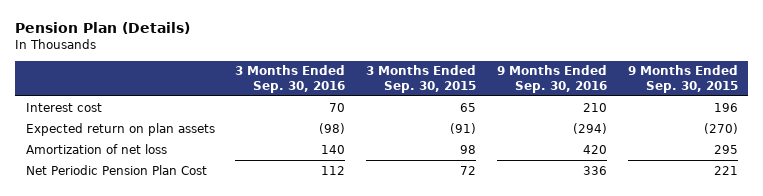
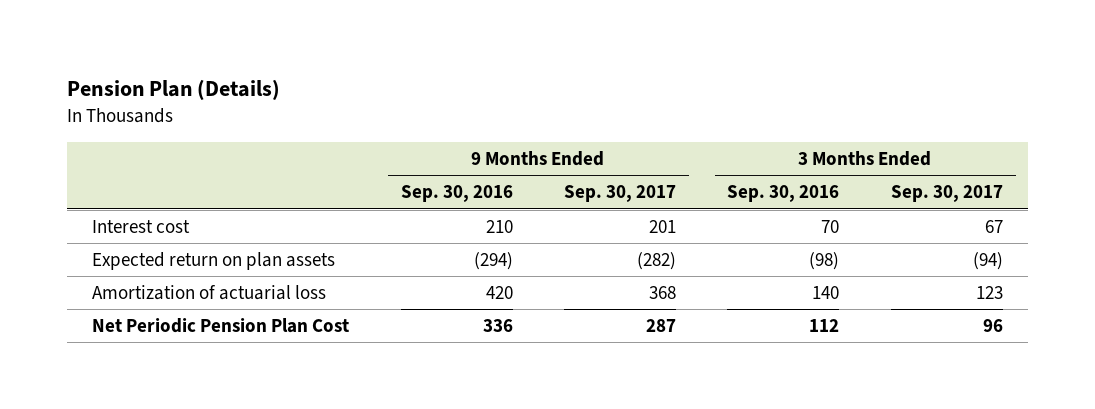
- | 3 Months Ended Sep. 30, 2016 | 3 Months Ended Sep. 30, 2015 | 9 Months Ended Sep. 30, 2016 | 9 Months Ended Sep. 30, 2015
+ | 9 Months Ended Sep. 30, 2016 | 9 Months Ended Sep. 30, 2017 | 3 Months Ended Sep. 30, 2016 | 3 Months Ended Sep. 30, 2017
- Amortization of net loss | 140 | 98 | 420 | 295
+ Amortization of actuarial loss | 420 | 368 | 140 | 123

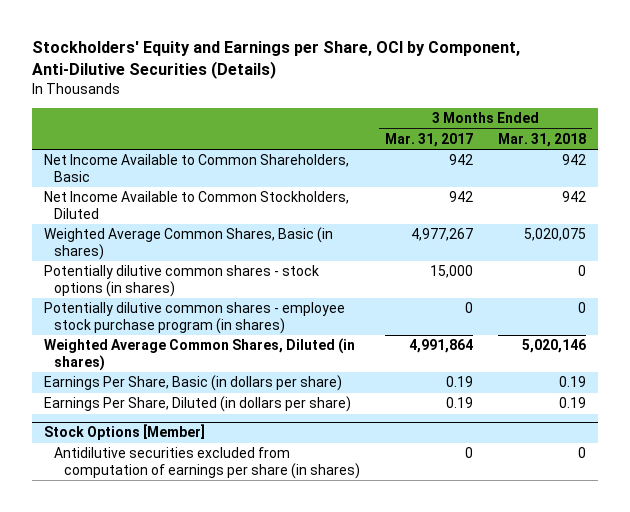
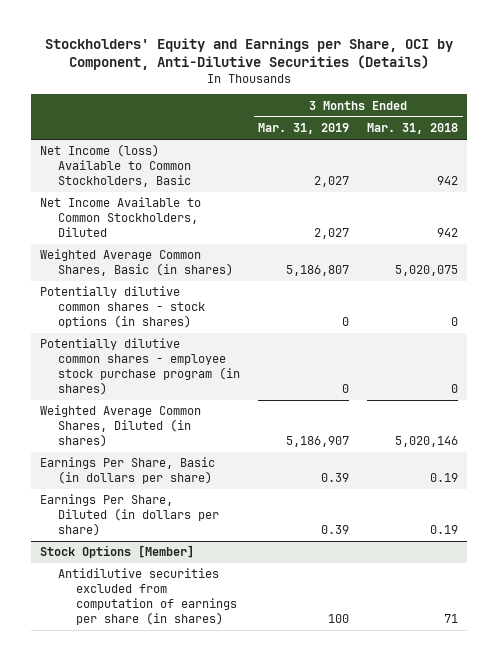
- | 3 Months Ended Mar. 31, 2017 | 3 Months Ended Mar. 31, 2018
+ | 3 Months Ended Mar. 31, 2019 | 3 Months Ended Mar. 31, 2018
- Net Income Available to Common Shareholders, Basic | 942 | 942
+ Net Income (loss) Available to Common Stockholders, Basic | 2,027 | 942
@ Stock Options [Member]
- Antidilutive securities excluded from computation of earnings per share (in shares) | 0 | 0
+ Antidilutive securities excluded from computation of earnings per share (in shares) | 100 | 71

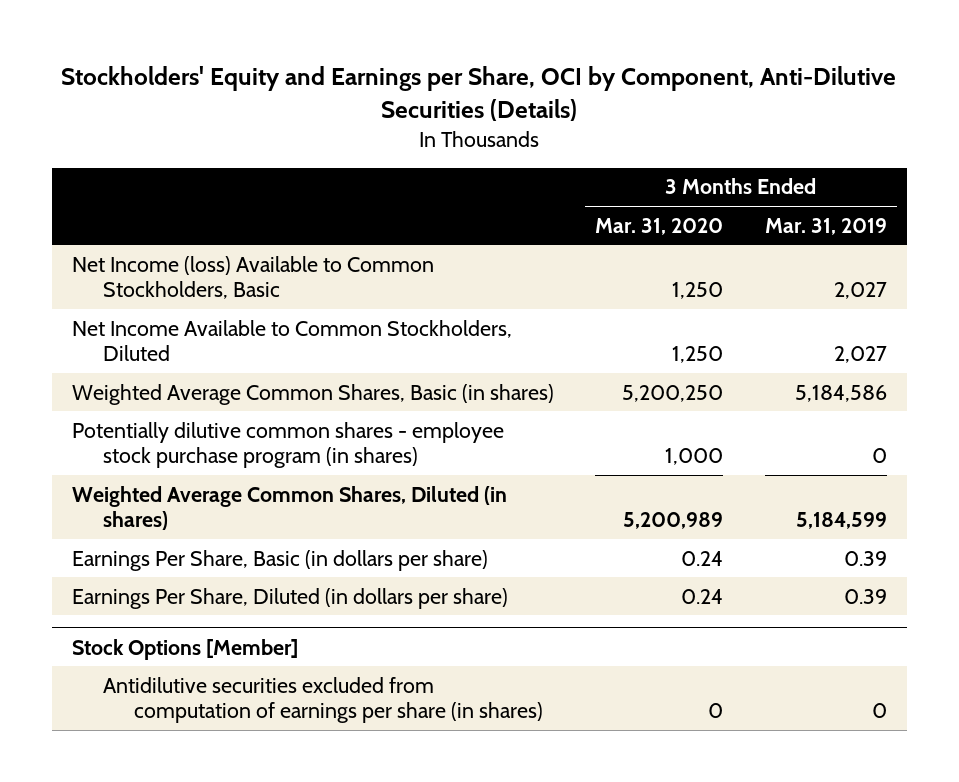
- | 3 Months Ended Mar. 31, 2019 | 3 Months Ended Mar. 31, 2018
+ | 3 Months Ended Mar. 31, 2020 | 3 Months Ended Mar. 31, 2019
- Weighted Average Common Shares, Basic (in shares) | 5,186,807 | 5,020,075
- Potentially dilutive common shares - stock options (in shares) | 0 | 0
+ Weighted Average Common Shares, Basic (in shares) | 5,200,250 | 5,184,586
- Weighted Average Common Shares, Diluted (in shares) | 5,186,907 | 5,020,146
+ Weighted Average Common Shares, Diluted (in shares) | 5,200,989 | 5,184,599
@ Stock Options [Member]
- Antidilutive securities excluded from computation of earnings per share (in shares) | 100 | 71
+ Antidilutive securities excluded from computation of earnings per share (in shares) | 0 | 0

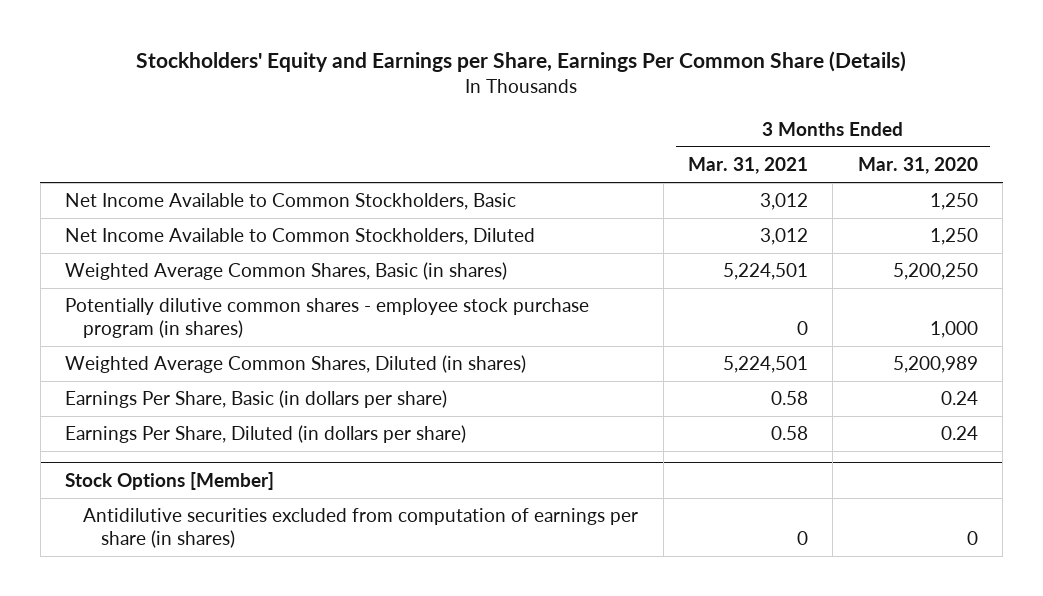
- Stockholders' Equity and Earnings per Share, OCI by Component, Anti-Dilutive Securities (Details)
+ Stockholders' Equity and Earnings per Share, Earnings Per Common Share (Details)
- | 3 Months Ended Mar. 31, 2020 | 3 Months Ended Mar. 31, 2019
+ | 3 Months Ended Mar. 31, 2021 | 3 Months Ended Mar. 31, 2020
- Net Income (loss) Available to Common Stockholders, Basic | 1,250 | 2,027
+ Net Income Available to Common Stockholders, Basic | 3,012 | 1,250

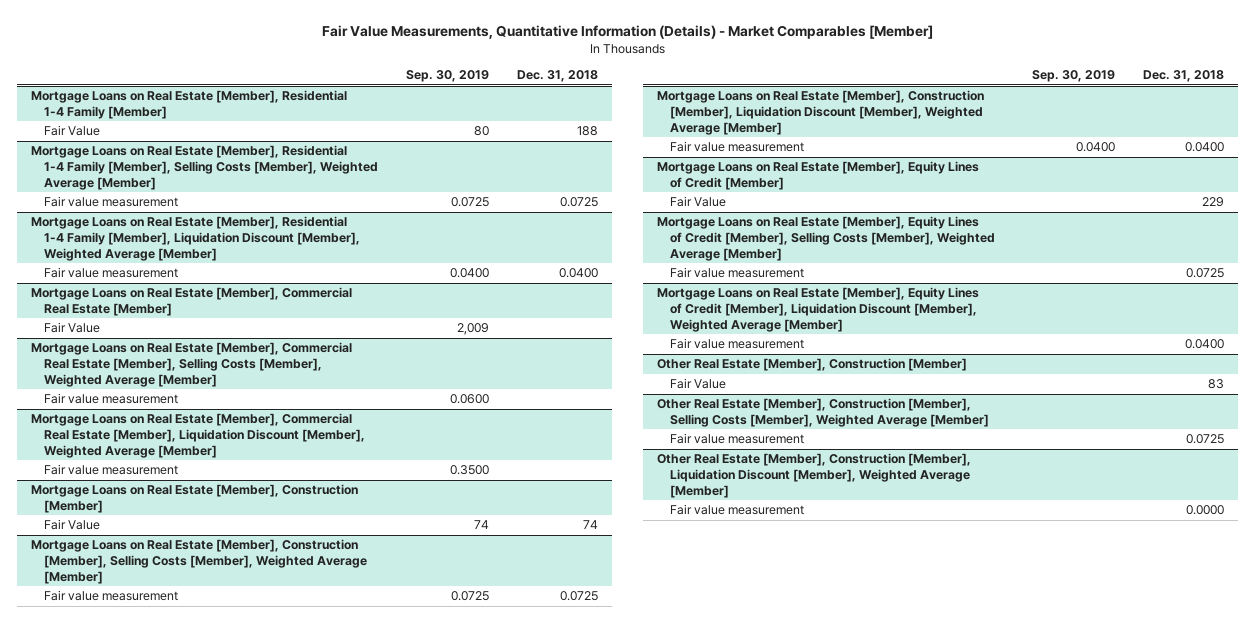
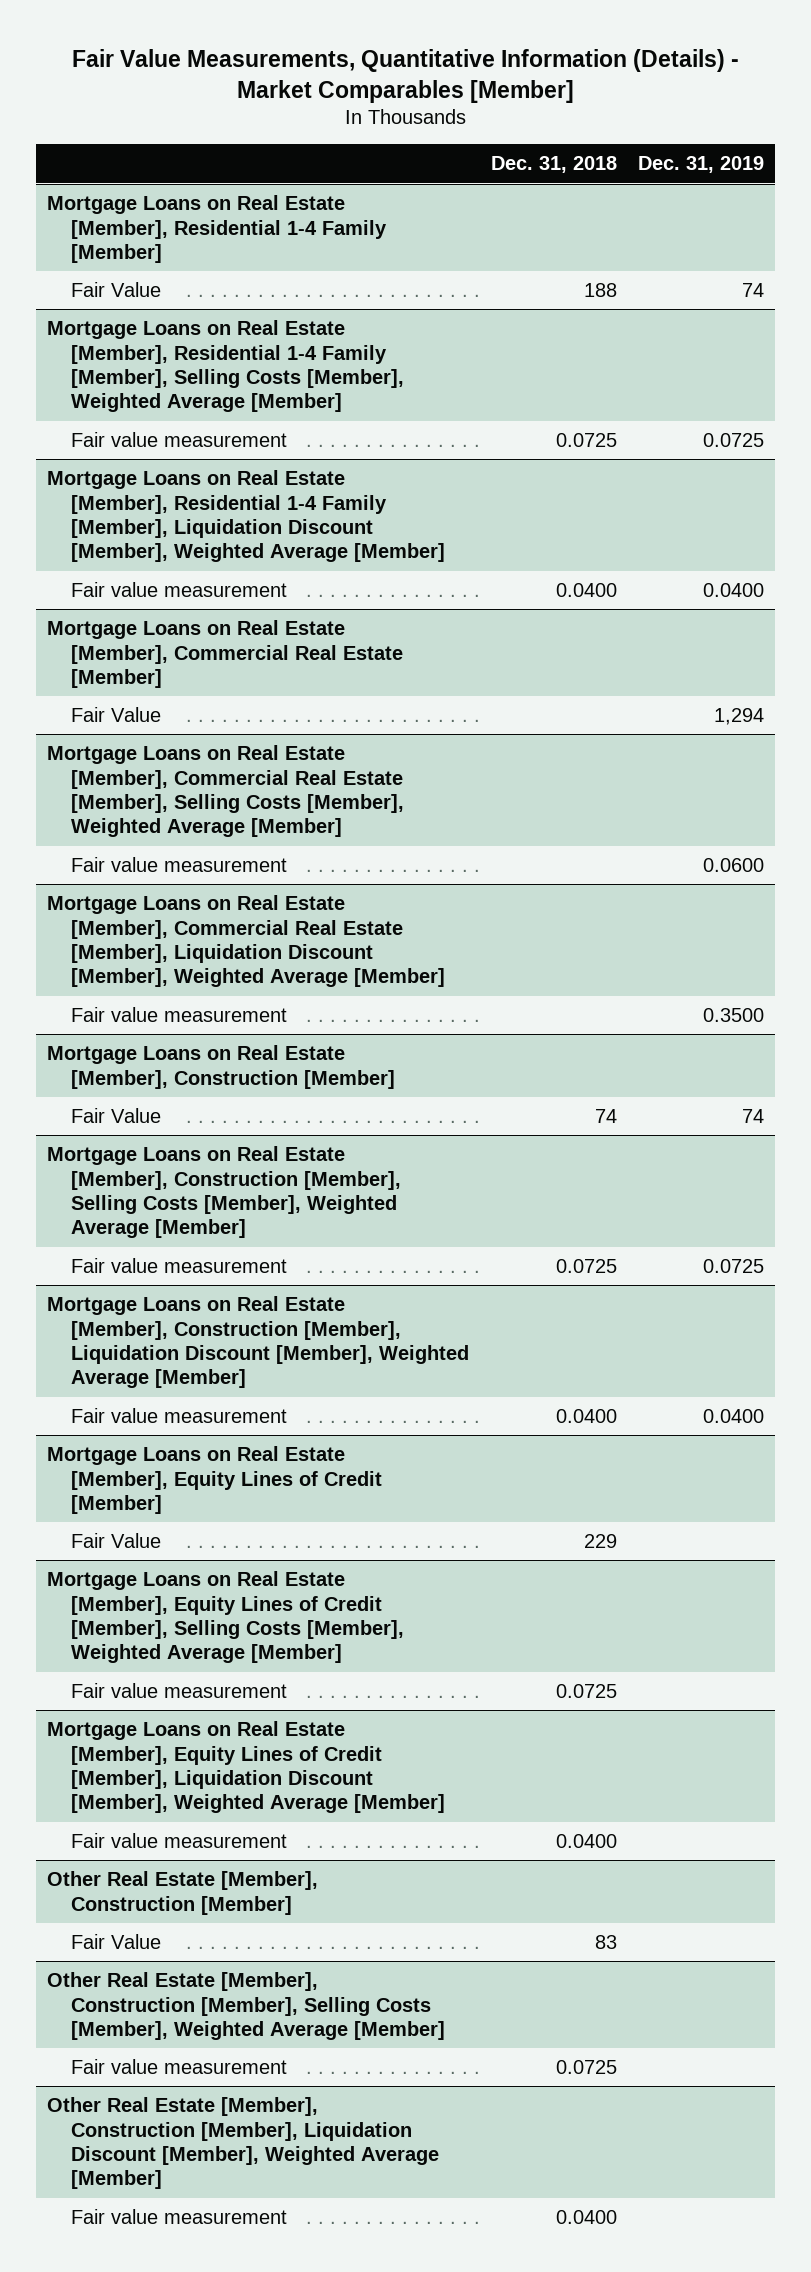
- | Sep. 30, 2019 | Dec. 31, 2018
+ | Dec. 31, 2018 | Dec. 31, 2019
@ Other Real Estate [Member], Construction [Member], Liquidation Discount [Member], Weighted Average [Member]
- Fair value measurement | | 0.0000
+ Fair value measurement | 0.0400 |

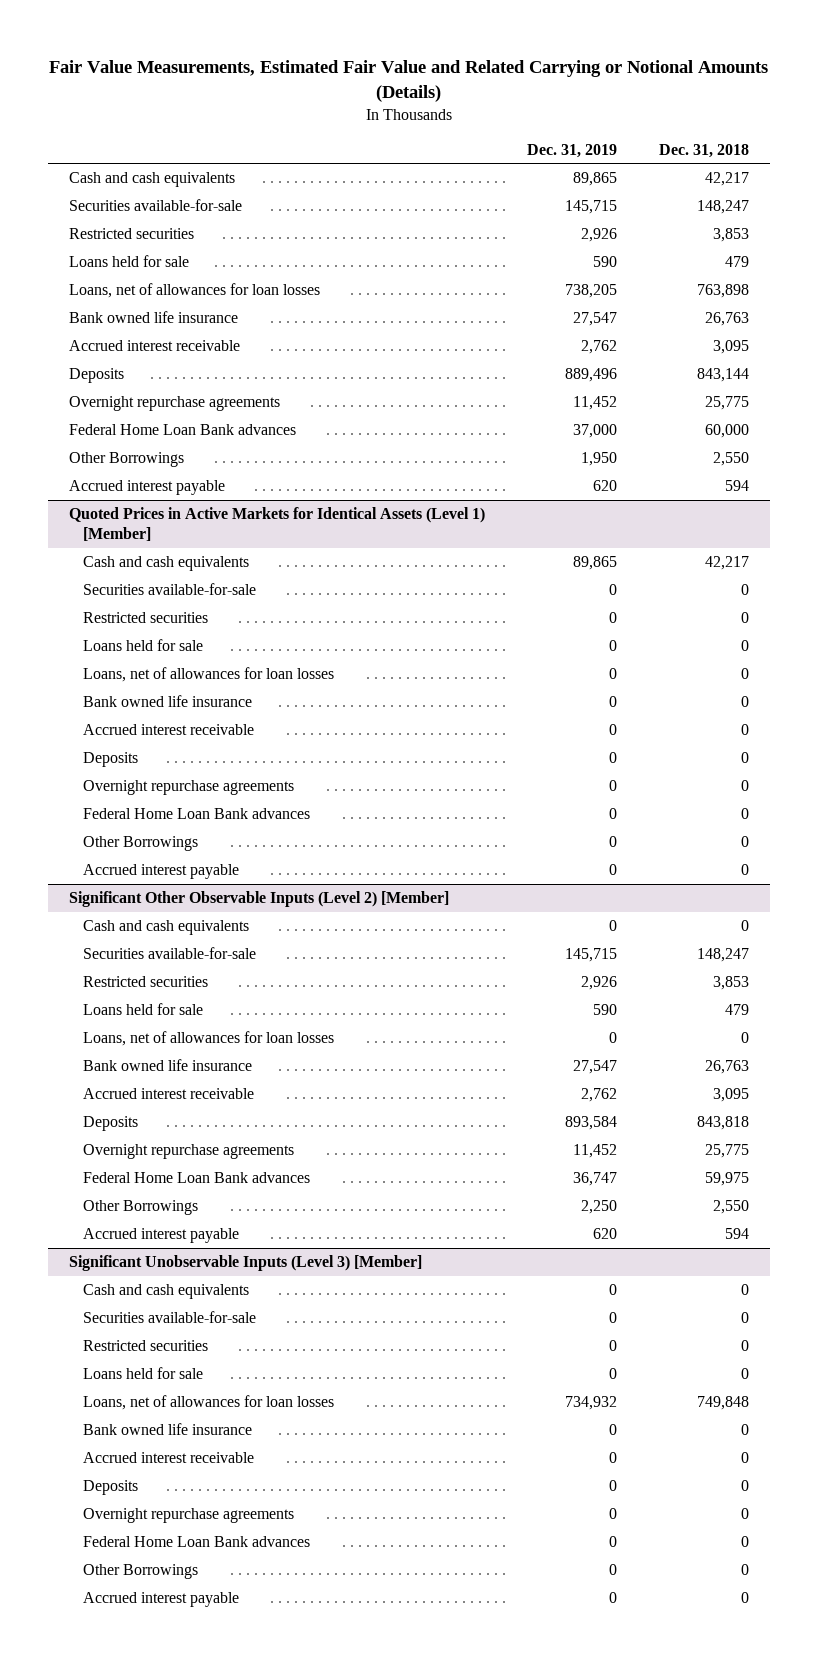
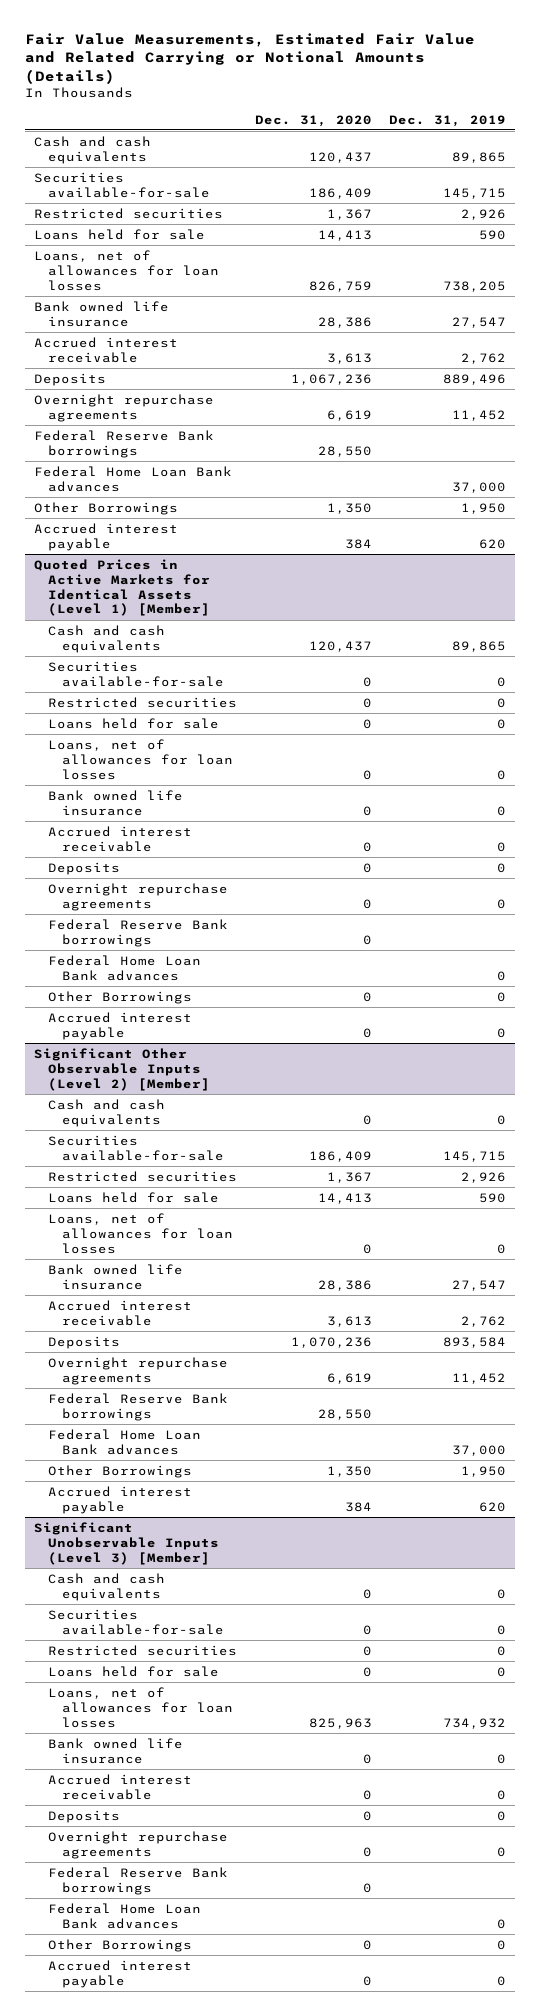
- | Dec. 31, 2019 | Dec. 31, 2018
+ | Dec. 31, 2020 | Dec. 31, 2019
+ Federal Reserve Bank borrowings | 28,550 |
@ Quoted Prices in Active Markets for Identical Assets (Level 1) [Member]
+ Federal Reserve Bank borrowings | 0 |
@ Significant Other Observable Inputs (Level 2) [Member]
- Federal Home Loan Bank advances | 36,747 | 59,975
- Other Borrowings | 2,250 | 2,550
+ Federal Reserve Bank borrowings | 28,550 |
+ Federal Home Loan Bank advances | | 37,000
+ Other Borrowings | 1,350 | 1,950
@ Significant Unobservable Inputs (Level 3) [Member]
+ Federal Reserve Bank borrowings | 0 |

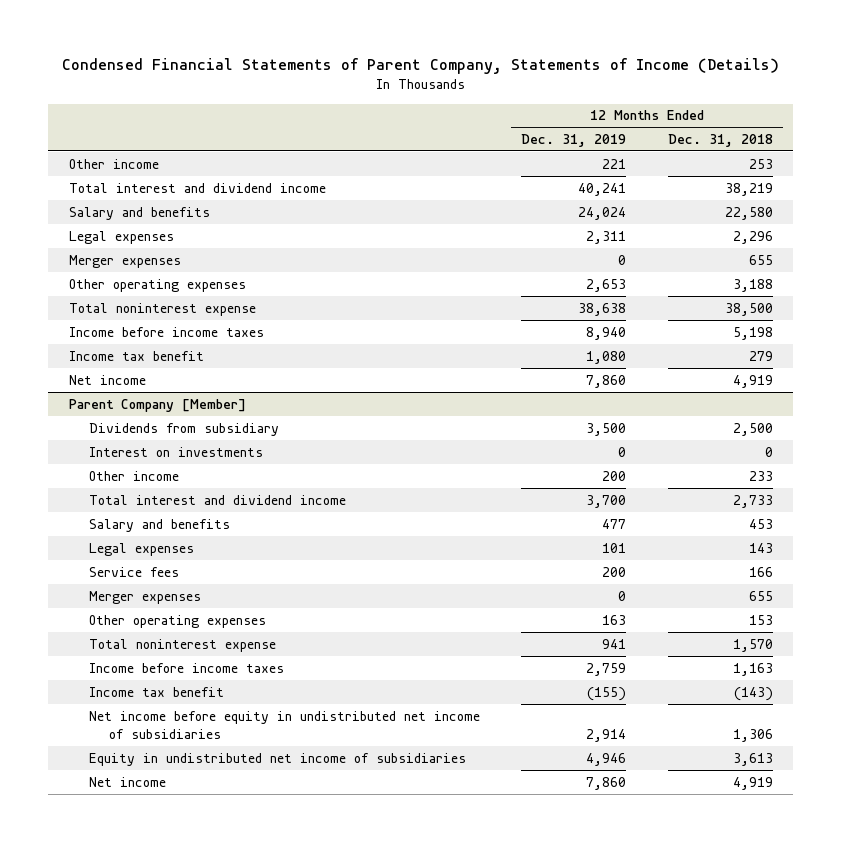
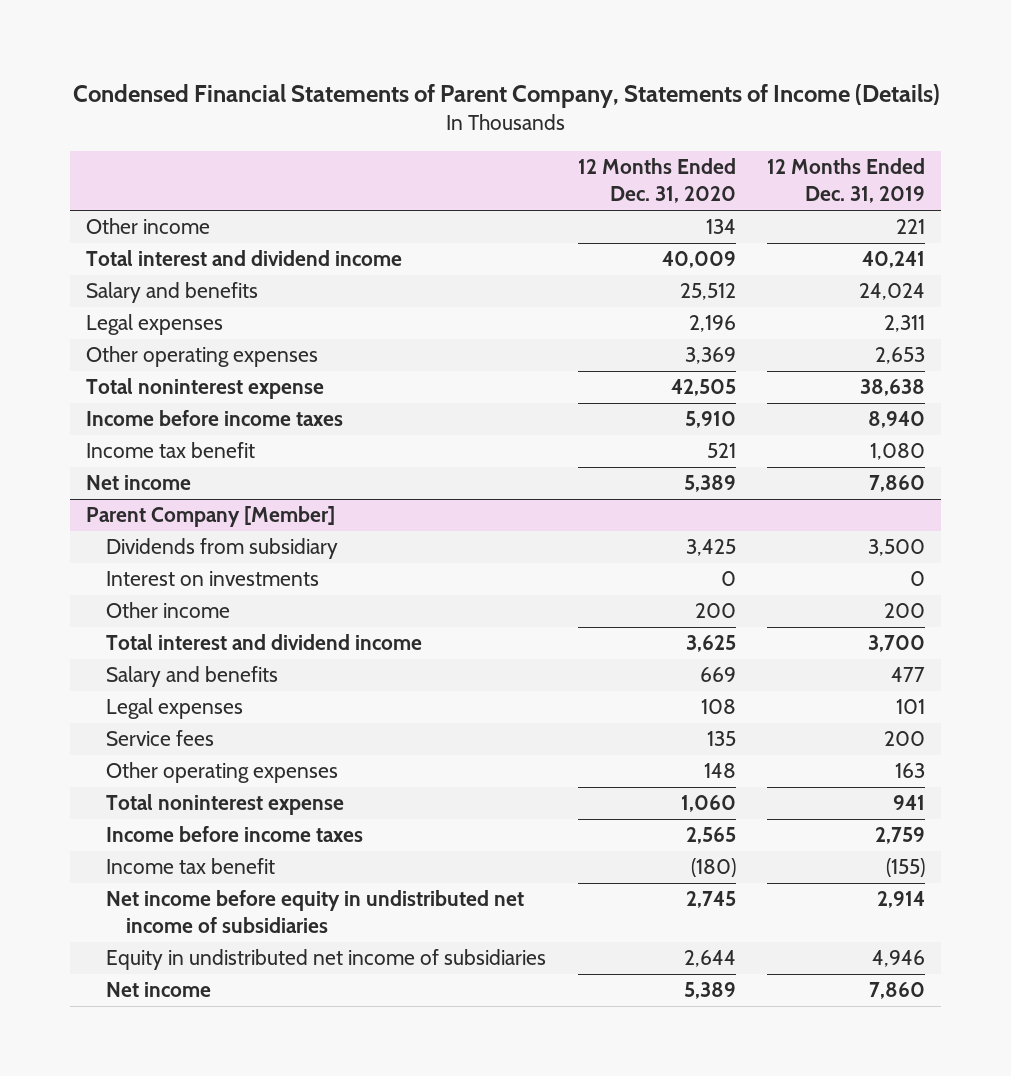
- | 12 Months Ended Dec. 31, 2019 | 12 Months Ended Dec. 31, 2018
+ | 12 Months Ended Dec. 31, 2020 | 12 Months Ended Dec. 31, 2019
- Merger expenses | 0 | 655
@ Parent Company [Member]
- Merger expenses | 0 | 655

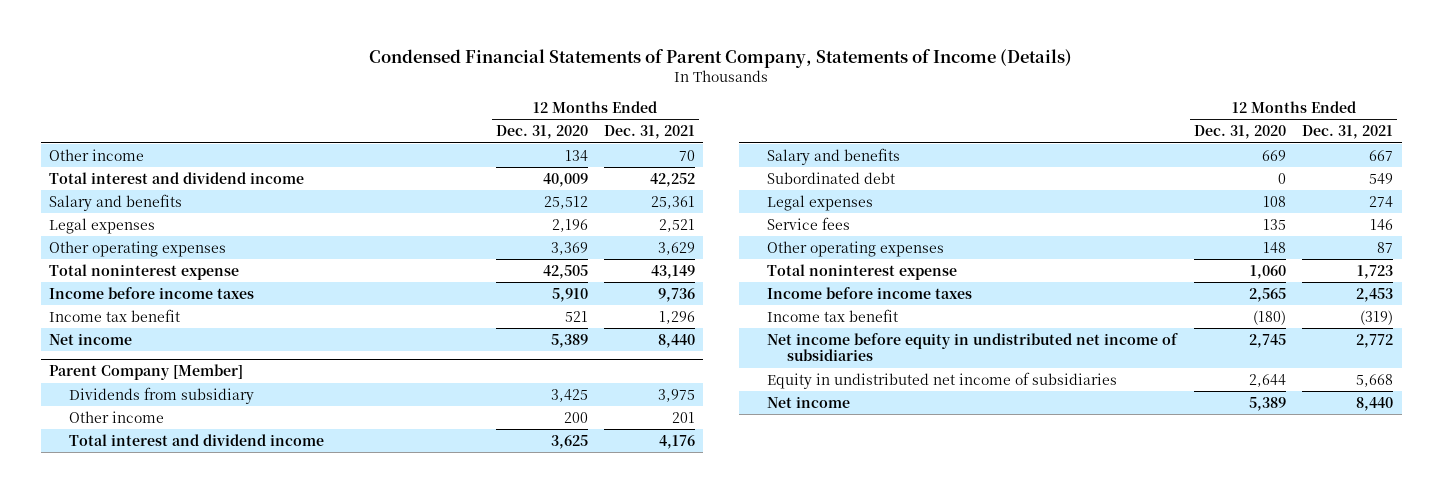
- | 12 Months Ended Dec. 31, 2020 | 12 Months Ended Dec. 31, 2019
+ | 12 Months Ended Dec. 31, 2020 | 12 Months Ended Dec. 31, 2021
@ Parent Company [Member]
- Interest on investments | 0 | 0
+ Subordinated debt | 0 | 549

